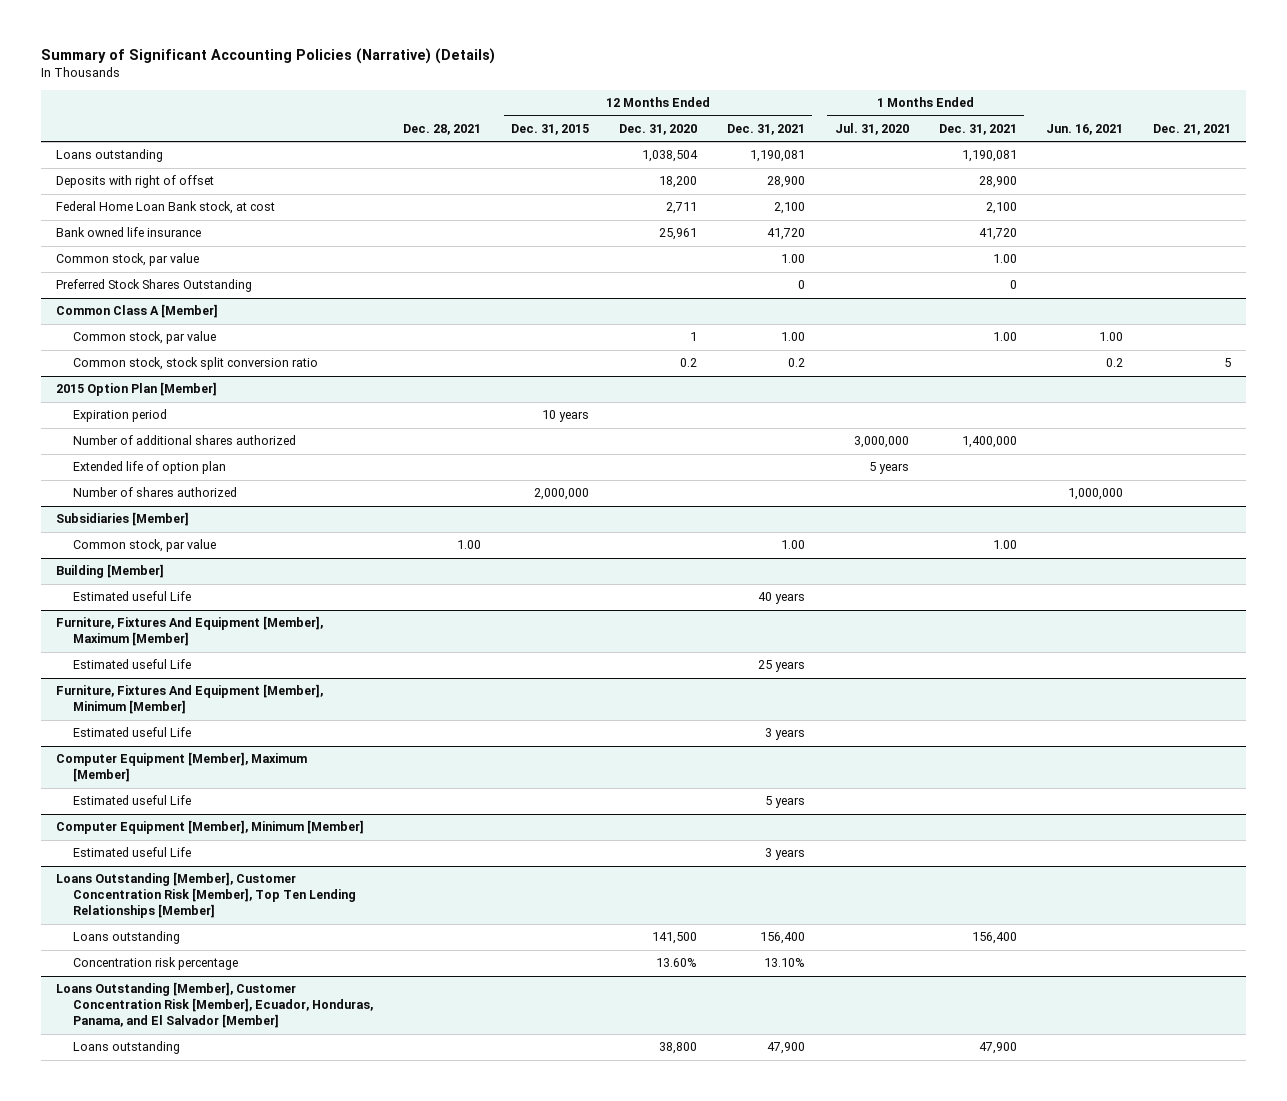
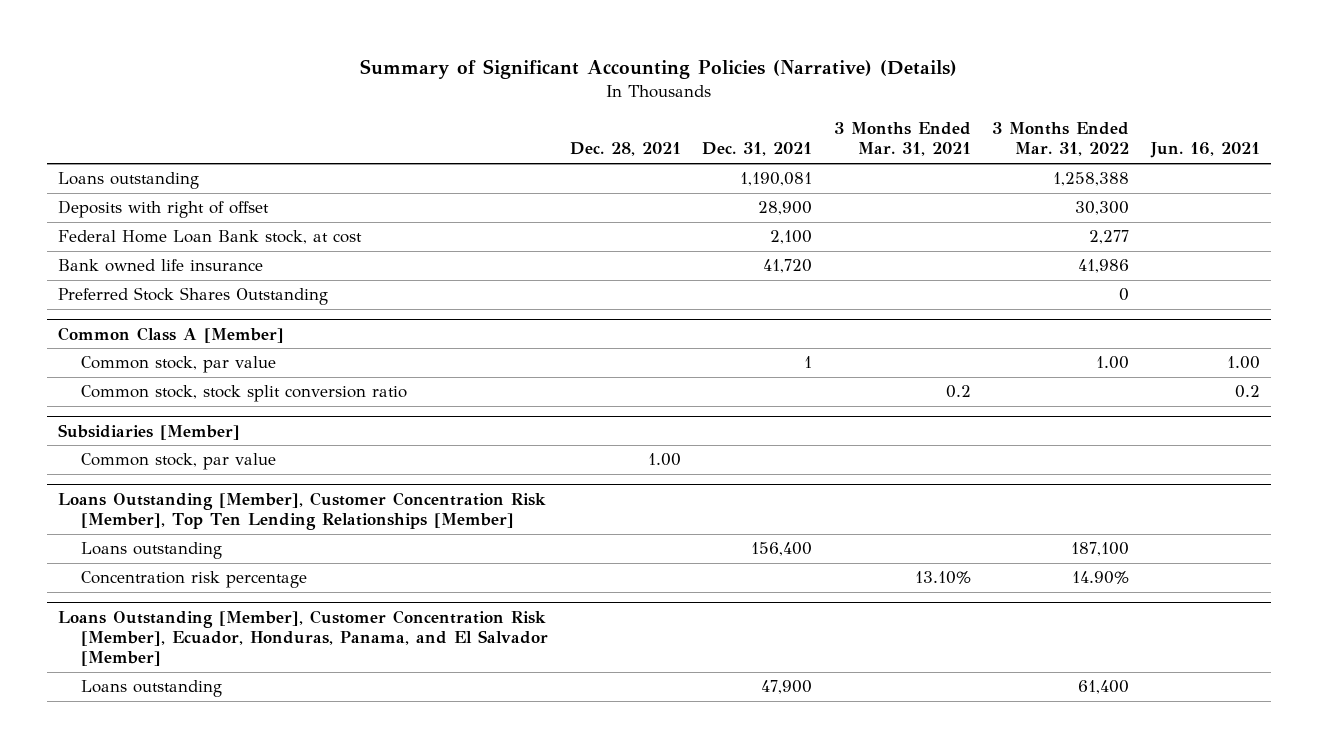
- | Dec. 28, 2021 | 12 Months Ended Dec. 31, 2015 | 12 Months Ended Dec. 31, 2020 | 12 Months Ended Dec. 31, 2021 | 1 Months Ended Jul. 31, 2020 | 1 Months Ended Dec. 31, 2021 | Jun. 16, 2021 | Dec. 21, 2021
+ | Dec. 28, 2021 | Dec. 31, 2021 | 3 Months Ended Mar. 31, 2021 | 3 Months Ended Mar. 31, 2022 | Jun. 16, 2021
- Common stock, par value | | | | 1.00 | | 1.00 | |
- 2015 Option Plan [Member]
- Expiration period | | 10 years | | | | | |
- Number of additional shares authorized | | | | | 3,000,000 | 1,400,000 | |
- Extended life of option plan | | | | | 5 years | | |
- Number of shares authorized | | 2,000,000 | | | | | 1,000,000 |
- Building [Member]
- Estimated useful Life | | | | 40 years | | | |
- Furniture, Fixtures And Equipment [Member], Maximum [Member]
- Estimated useful Life | | | | 25 years | | | |
- Furniture, Fixtures And Equipment [Member], Minimum [Member]
- Estimated useful Life | | | | 3 years | | | |
- Computer Equipment [Member], Maximum [Member]
- Estimated useful Life | | | | 5 years | | | |
- Computer Equipment [Member], Minimum [Member]
- Estimated useful Life | | | | 3 years | | | |

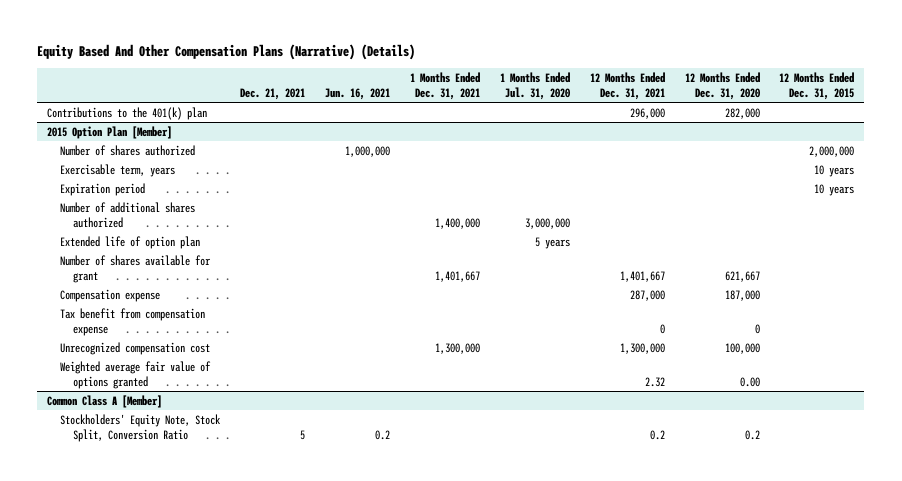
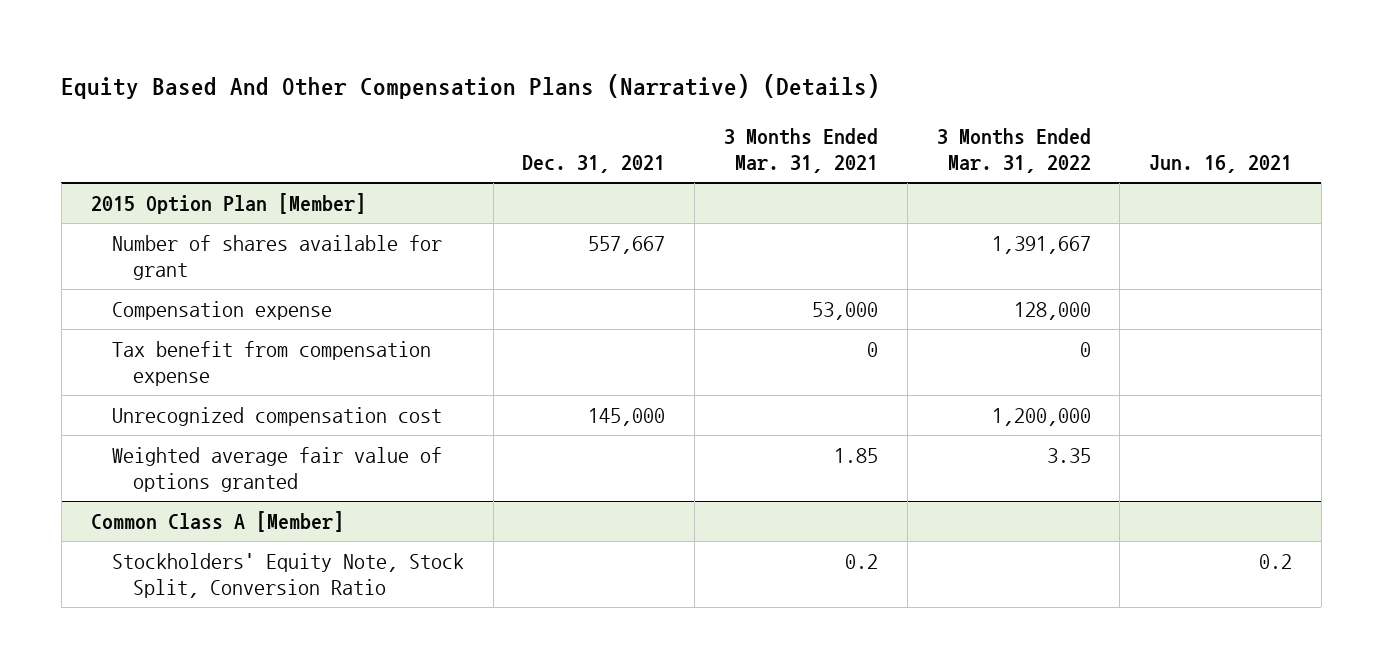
- | Dec. 21, 2021 | Jun. 16, 2021 | 1 Months Ended Dec. 31, 2021 | 1 Months Ended Jul. 31, 2020 | 12 Months Ended Dec. 31, 2021 | 12 Months Ended Dec. 31, 2020 | 12 Months Ended Dec. 31, 2015
+ | Dec. 31, 2021 | 3 Months Ended Mar. 31, 2021 | 3 Months Ended Mar. 31, 2022 | Jun. 16, 2021
- Contributions to the 401(k) plan | | | | | 296,000 | 282,000 |
@ 2015 Option Plan [Member]
- Number of shares authorized | | 1,000,000 | | | | | 2,000,000
- Exercisable term, years | | | | | | | 10 years
- Expiration period | | | | | | | 10 years
- Number of additional shares authorized | | | 1,400,000 | 3,000,000 | | |
- Extended life of option plan | | | | 5 years | | |

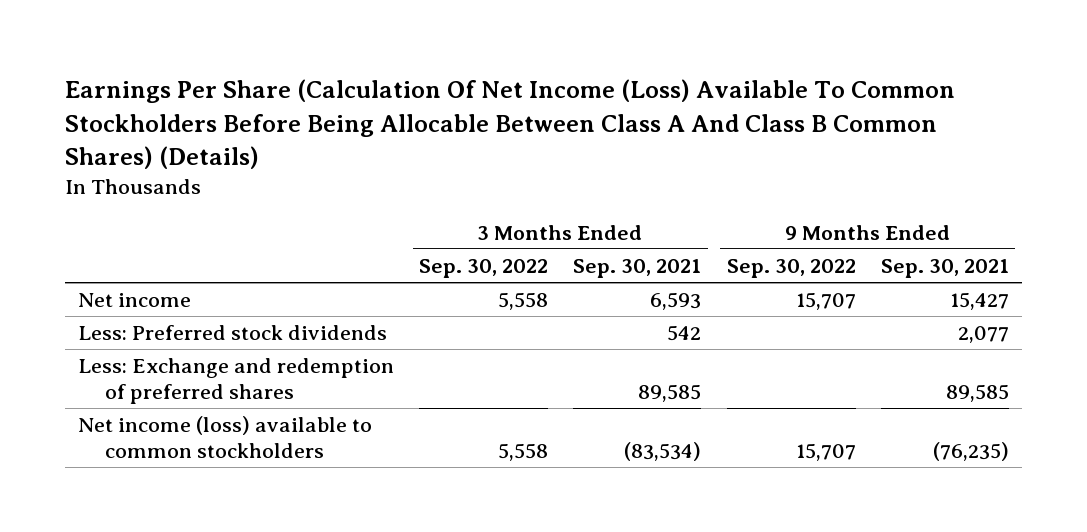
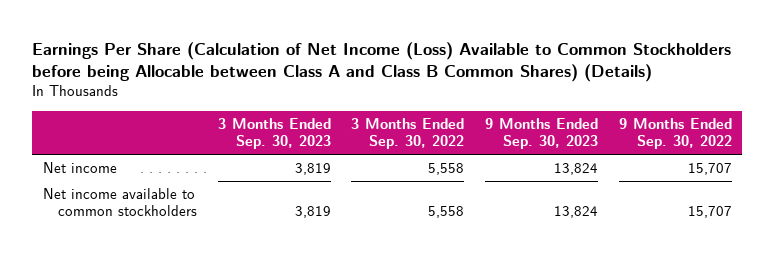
- Earnings Per Share (Calculation Of Net Income (Loss) Available To Common Stockholders Before Being Allocable Between Class A And Class B Common Shares) (Details)
+ Earnings Per Share (Calculation of Net Income (Loss) Available to Common Stockholders before being Allocable between Class A and Class B Common Shares) (Details)
- | 3 Months Ended Sep. 30, 2022 | 3 Months Ended Sep. 30, 2021 | 9 Months Ended Sep. 30, 2022 | 9 Months Ended Sep. 30, 2021
+ | 3 Months Ended Sep. 30, 2023 | 3 Months Ended Sep. 30, 2022 | 9 Months Ended Sep. 30, 2023 | 9 Months Ended Sep. 30, 2022
- Less: Preferred stock dividends | | 542 | | 2,077
- Less: Exchange and redemption of preferred shares | | 89,585 | | 89,585
- Net income (loss) available to common stockholders | 5,558 | (83,534) | 15,707 | (76,235)
+ Net income available to common stockholders | 3,819 | 5,558 | 13,824 | 15,707

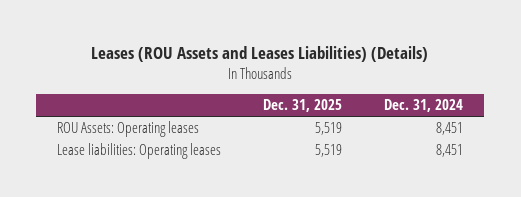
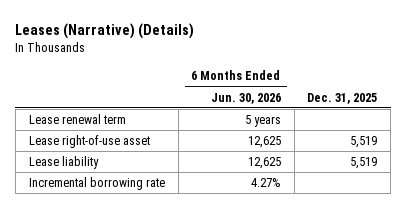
- Leases (ROU Assets and Leases Liabilities) (Details)
+ Leases (Narrative) (Details)
- | Dec. 31, 2025 | Dec. 31, 2024
+ | 6 Months Ended Jun. 30, 2026 | Dec. 31, 2025
- ROU Assets: Operating leases | 5,519 | 8,451
- Lease liabilities: Operating leases | 5,519 | 8,451
+ Lease renewal term | 5 years |
+ Lease right-of-use asset | 12,625 | 5,519
+ Lease liability | 12,625 | 5,519
+ Incremental borrowing rate | 4.27% |

